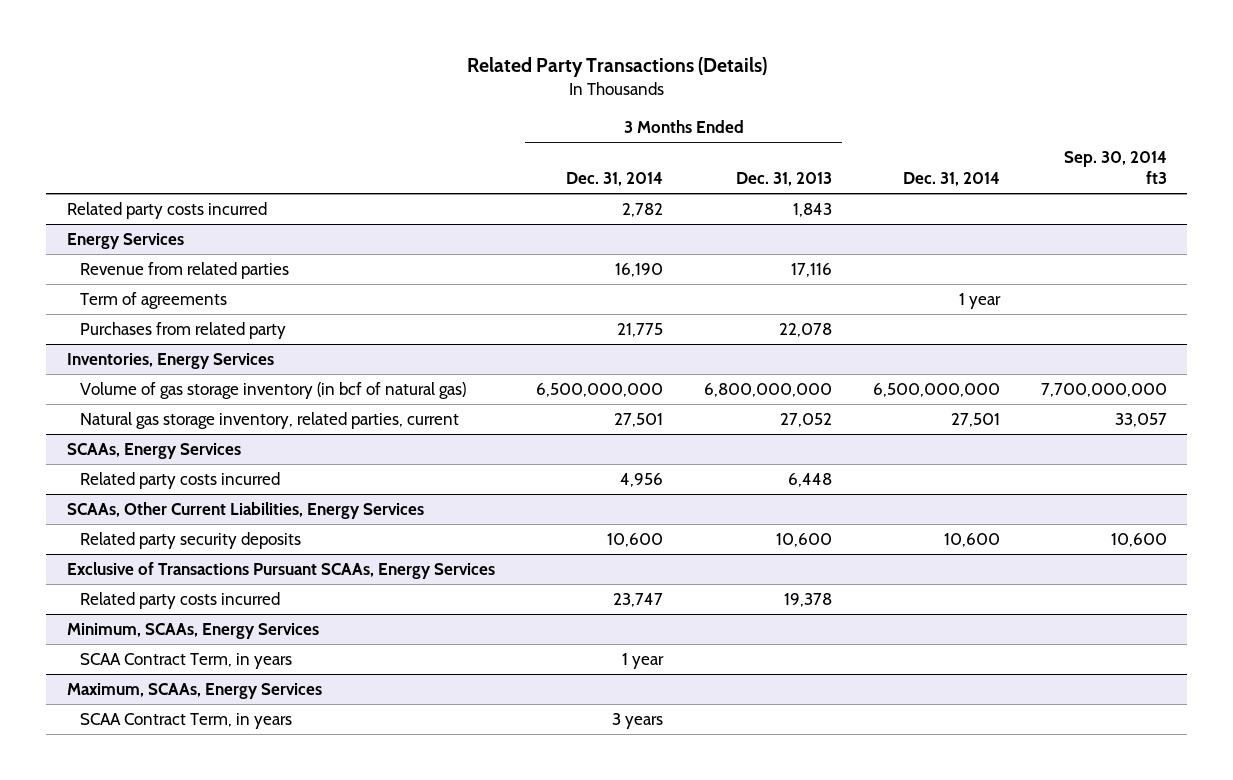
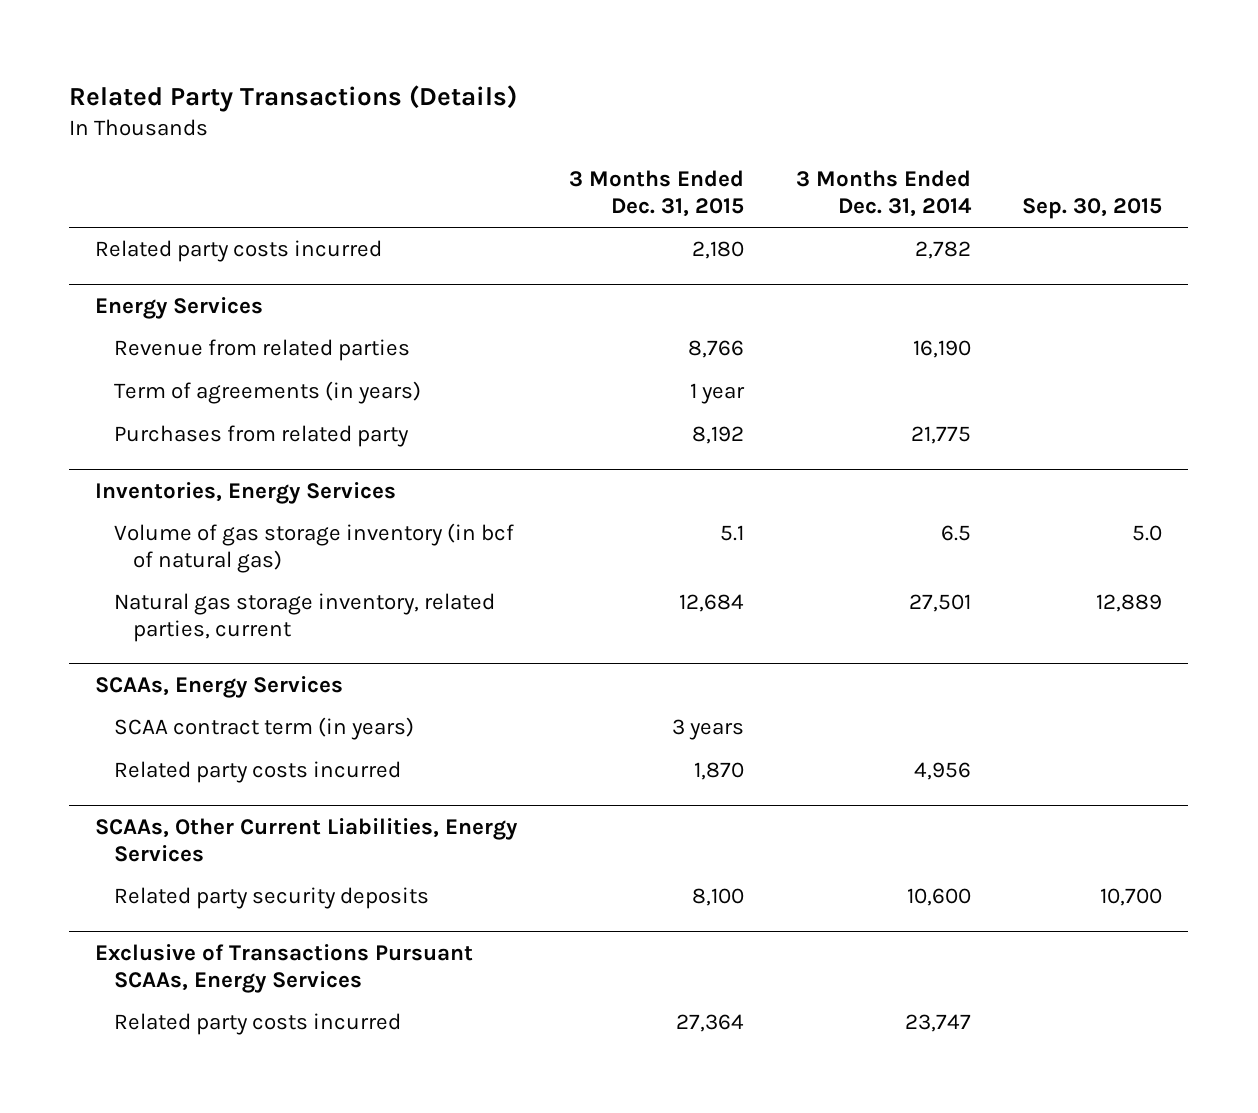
- | 3 Months Ended Dec. 31, 2014 | 3 Months Ended Dec. 31, 2013 | Dec. 31, 2014 | Sep. 30, 2014 ft3
+ | 3 Months Ended Dec. 31, 2015 | 3 Months Ended Dec. 31, 2014 | Sep. 30, 2015
@ Energy Services
- Term of agreements | | | 1 year |
+ Term of agreements (in years) | 1 year | |
@ Inventories, Energy Services
- Volume of gas storage inventory (in bcf of natural gas) | 6,500,000,000 | 6,800,000,000 | 6,500,000,000 | 7,700,000,000
+ Volume of gas storage inventory (in bcf of natural gas) | 5.1 | 6.5 | 5.0
@ SCAAs, Energy Services
+ SCAA contract term (in years) | 3 years | |
- Minimum, SCAAs, Energy Services
- SCAA Contract Term, in years | 1 year | | |
- Maximum, SCAAs, Energy Services
- SCAA Contract Term, in years | 3 years | | |

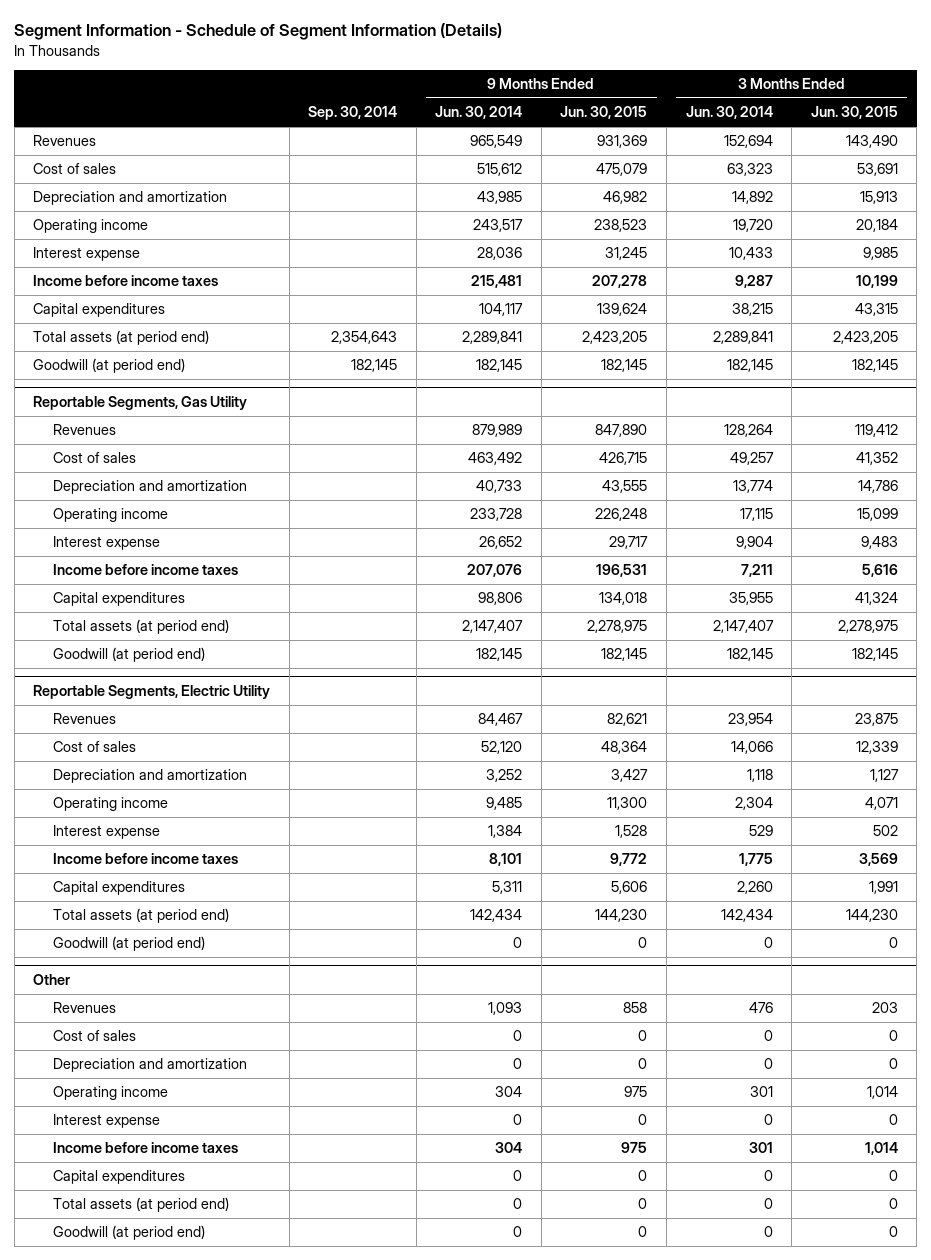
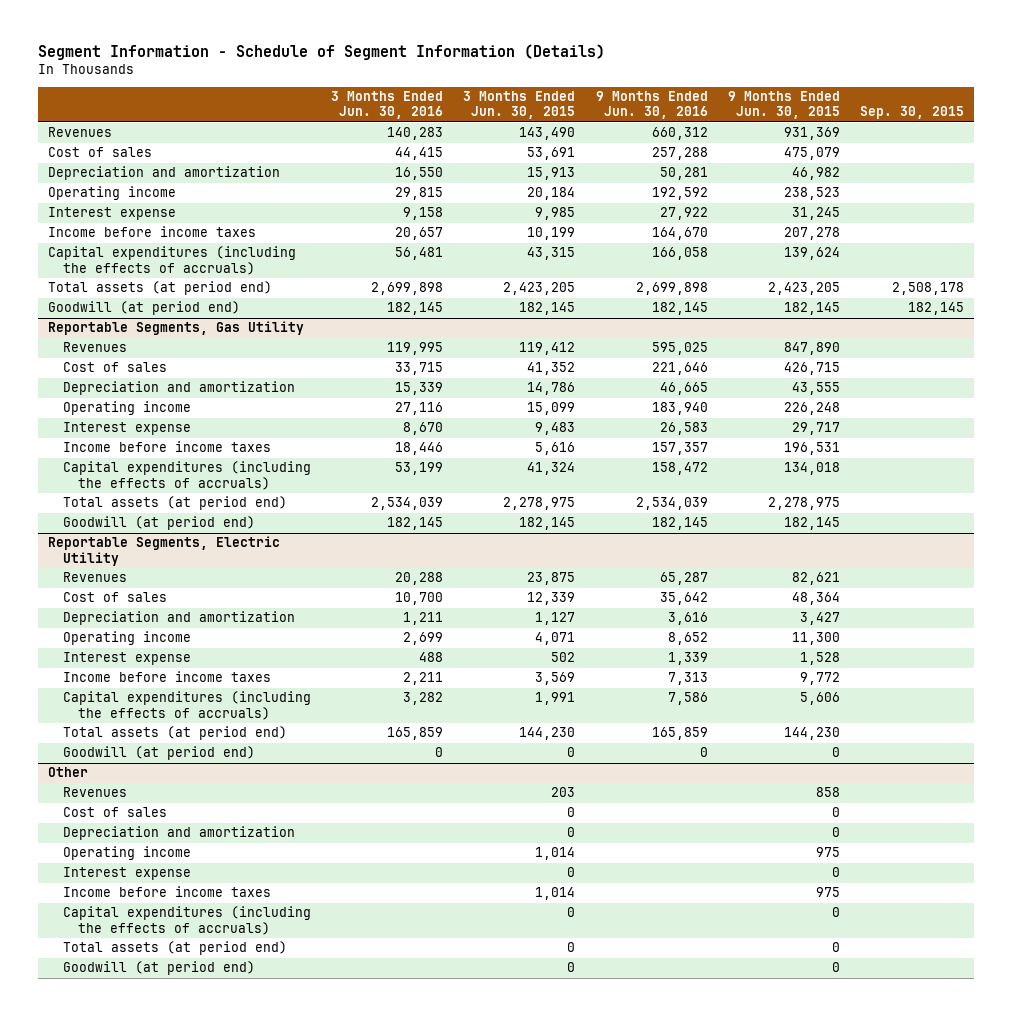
- | Sep. 30, 2014 | 9 Months Ended Jun. 30, 2014 | 9 Months Ended Jun. 30, 2015 | 3 Months Ended Jun. 30, 2014 | 3 Months Ended Jun. 30, 2015
+ | 3 Months Ended Jun. 30, 2016 | 3 Months Ended Jun. 30, 2015 | 9 Months Ended Jun. 30, 2016 | 9 Months Ended Jun. 30, 2015 | Sep. 30, 2015
- Capital expenditures | | 104,117 | 139,624 | 38,215 | 43,315
+ Capital expenditures (including the effects of accruals) | 56,481 | 43,315 | 166,058 | 139,624 |
@ Reportable Segments, Gas Utility
- Capital expenditures | | 98,806 | 134,018 | 35,955 | 41,324
+ Capital expenditures (including the effects of accruals) | 53,199 | 41,324 | 158,472 | 134,018 |
@ Reportable Segments, Electric Utility
- Capital expenditures | | 5,311 | 5,606 | 2,260 | 1,991
+ Capital expenditures (including the effects of accruals) | 3,282 | 1,991 | 7,586 | 5,606 |
@ Other
- Capital expenditures | | 0 | 0 | 0 | 0
+ Capital expenditures (including the effects of accruals) | | 0 | | 0 |

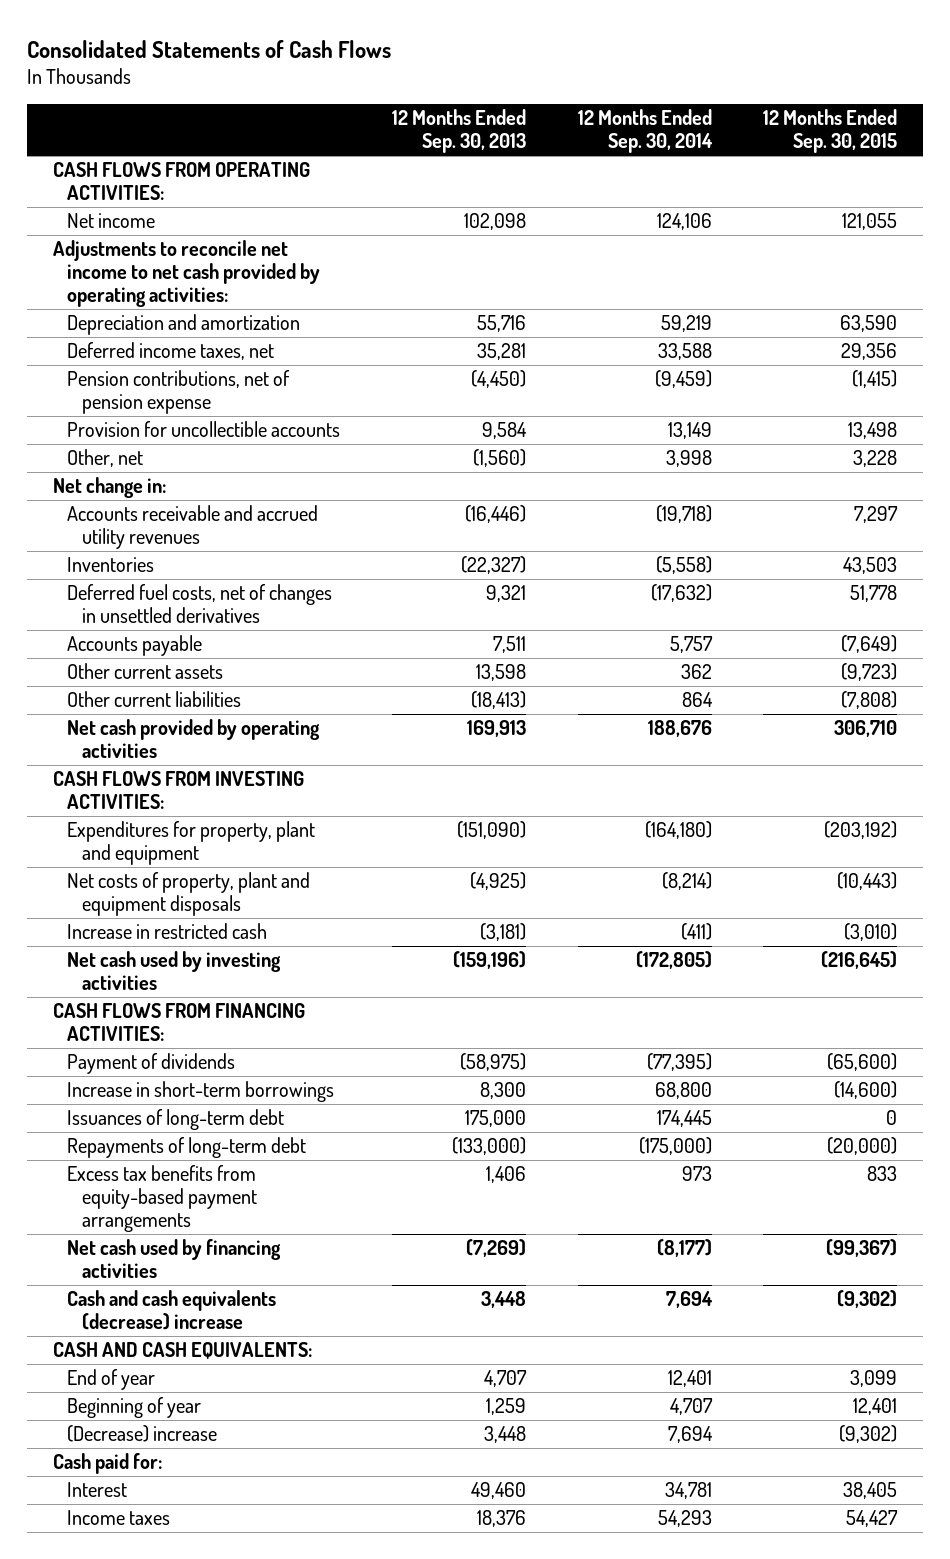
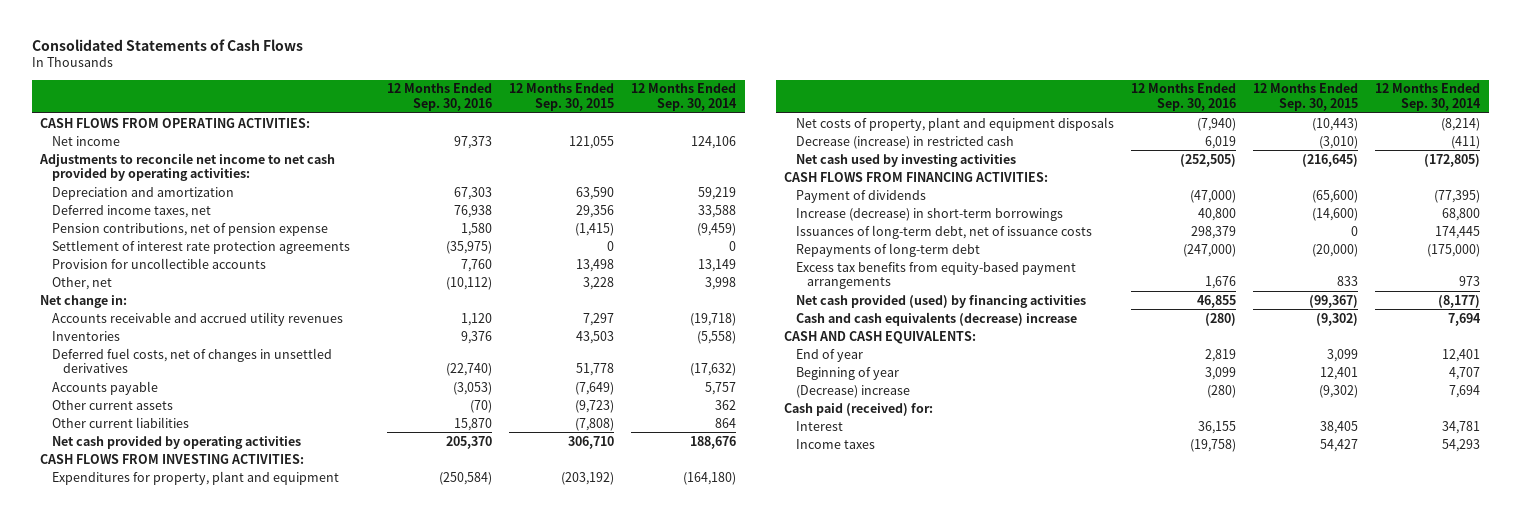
- | 12 Months Ended Sep. 30, 2013 | 12 Months Ended Sep. 30, 2014 | 12 Months Ended Sep. 30, 2015
+ | 12 Months Ended Sep. 30, 2016 | 12 Months Ended Sep. 30, 2015 | 12 Months Ended Sep. 30, 2014
+ Settlement of interest rate protection agreements | (35,975) | 0 | 0
- Increase in restricted cash | (3,181) | (411) | (3,010)
+ Decrease (increase) in restricted cash | 6,019 | (3,010) | (411)
- Increase in short-term borrowings | 8,300 | 68,800 | (14,600)
- Issuances of long-term debt | 175,000 | 174,445 | 0
+ Increase (decrease) in short-term borrowings | 40,800 | (14,600) | 68,800
+ Issuances of long-term debt, net of issuance costs | 298,379 | 0 | 174,445
- Net cash used by financing activities | (7,269) | (8,177) | (99,367)
+ Net cash provided (used) by financing activities | 46,855 | (99,367) | (8,177)
- Cash paid for:
+ Cash paid (received) for:

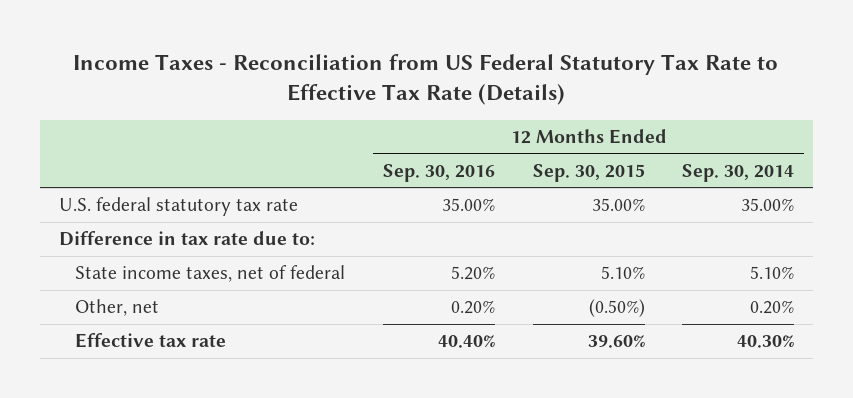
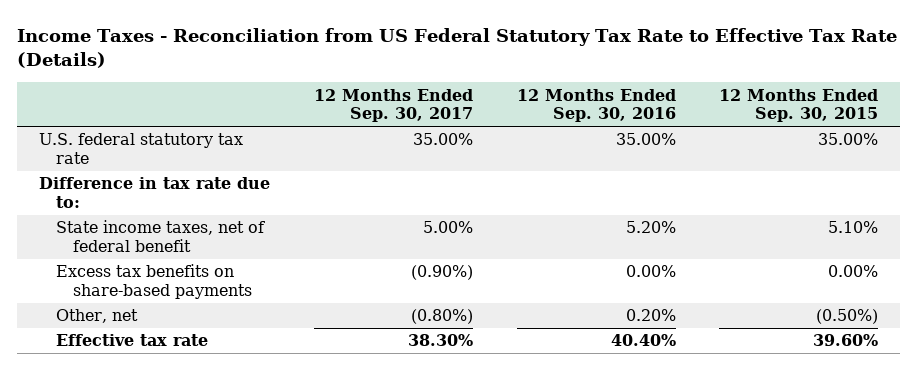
- | 12 Months Ended Sep. 30, 2016 | 12 Months Ended Sep. 30, 2015 | 12 Months Ended Sep. 30, 2014
+ | 12 Months Ended Sep. 30, 2017 | 12 Months Ended Sep. 30, 2016 | 12 Months Ended Sep. 30, 2015
- State income taxes, net of federal | 5.20% | 5.10% | 5.10%
+ State income taxes, net of federal benefit | 5.00% | 5.20% | 5.10%
+ Excess tax benefits on share-based payments | (0.90%) | 0.00% | 0.00%

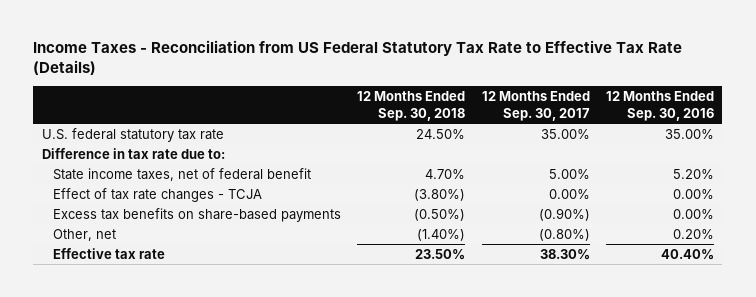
- | 12 Months Ended Sep. 30, 2017 | 12 Months Ended Sep. 30, 2016 | 12 Months Ended Sep. 30, 2015
+ | 12 Months Ended Sep. 30, 2018 | 12 Months Ended Sep. 30, 2017 | 12 Months Ended Sep. 30, 2016
+ Effect of tax rate changes - TCJA | (3.80%) | 0.00% | 0.00%

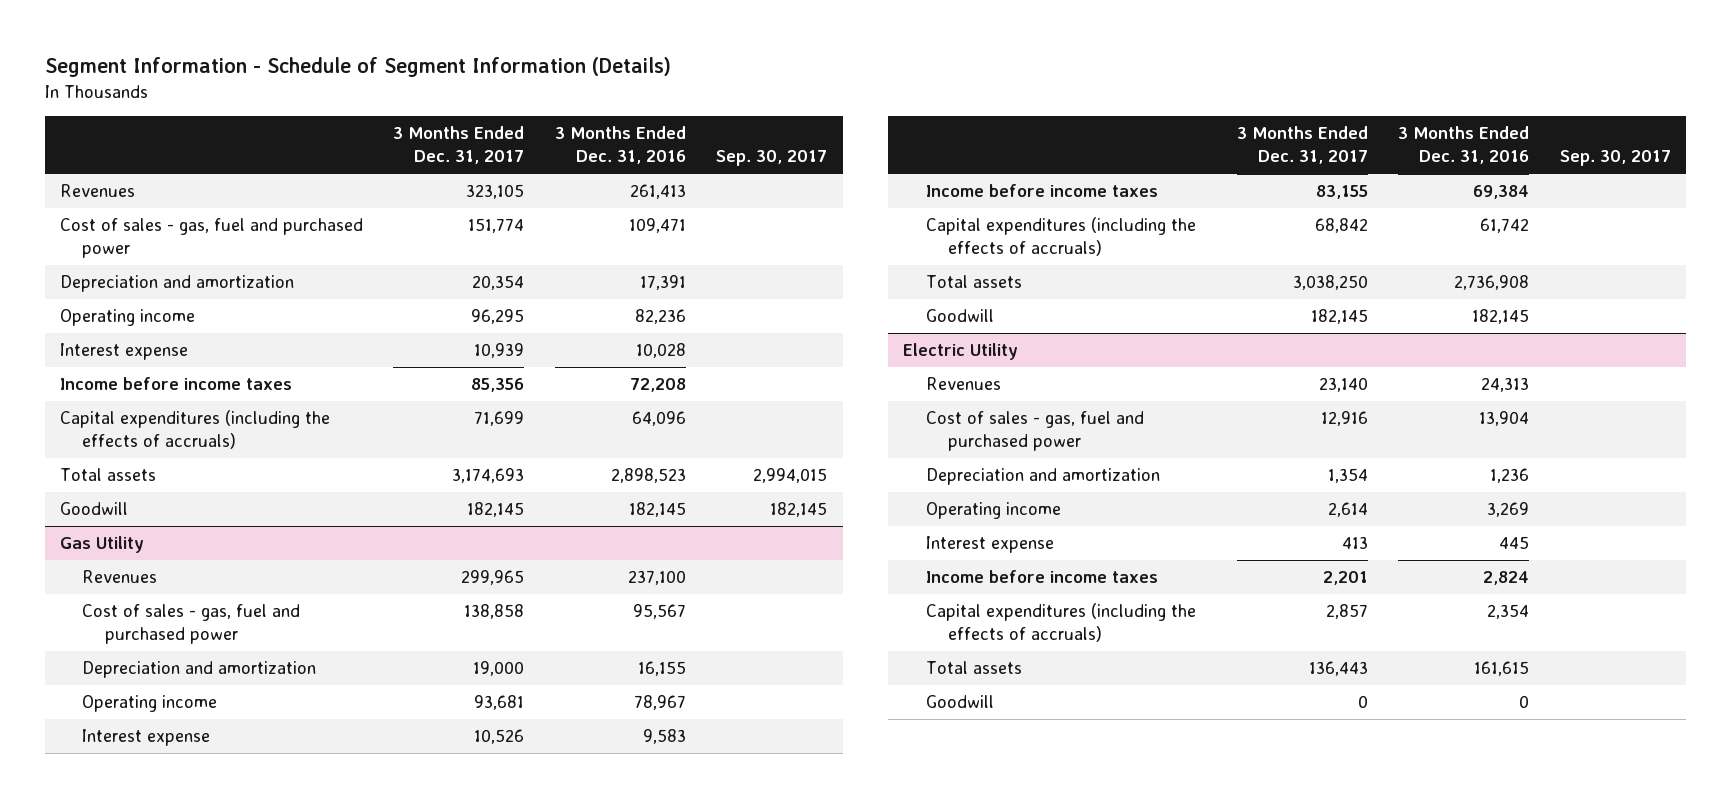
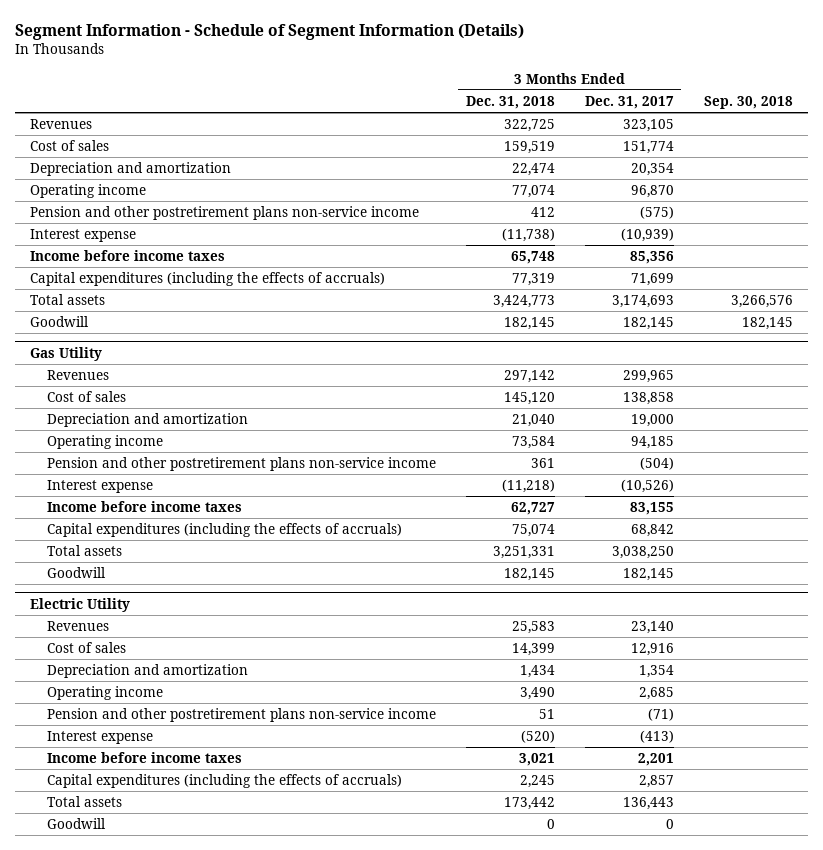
- | 3 Months Ended Dec. 31, 2017 | 3 Months Ended Dec. 31, 2016 | Sep. 30, 2017
+ | 3 Months Ended Dec. 31, 2018 | 3 Months Ended Dec. 31, 2017 | Sep. 30, 2018
- Cost of sales - gas, fuel and purchased power | 151,774 | 109,471 |
+ Cost of sales | 159,519 | 151,774 |
- Operating income | 96,295 | 82,236 |
- Interest expense | 10,939 | 10,028 |
+ Operating income | 77,074 | 96,870 |
+ Pension and other postretirement plans non-service income | 412 | (575) |
+ Interest expense | (11,738) | (10,939) |
@ Gas Utility
- Cost of sales - gas, fuel and purchased power | 138,858 | 95,567 |
+ Cost of sales | 145,120 | 138,858 |
- Operating income | 93,681 | 78,967 |
- Interest expense | 10,526 | 9,583 |
+ Operating income | 73,584 | 94,185 |
+ Pension and other postretirement plans non-service income | 361 | (504) |
+ Interest expense | (11,218) | (10,526) |
@ Electric Utility
- Cost of sales - gas, fuel and purchased power | 12,916 | 13,904 |
+ Cost of sales | 14,399 | 12,916 |
- Operating income | 2,614 | 3,269 |
- Interest expense | 413 | 445 |
+ Operating income | 3,490 | 2,685 |
+ Pension and other postretirement plans non-service income | 51 | (71) |
+ Interest expense | (520) | (413) |

